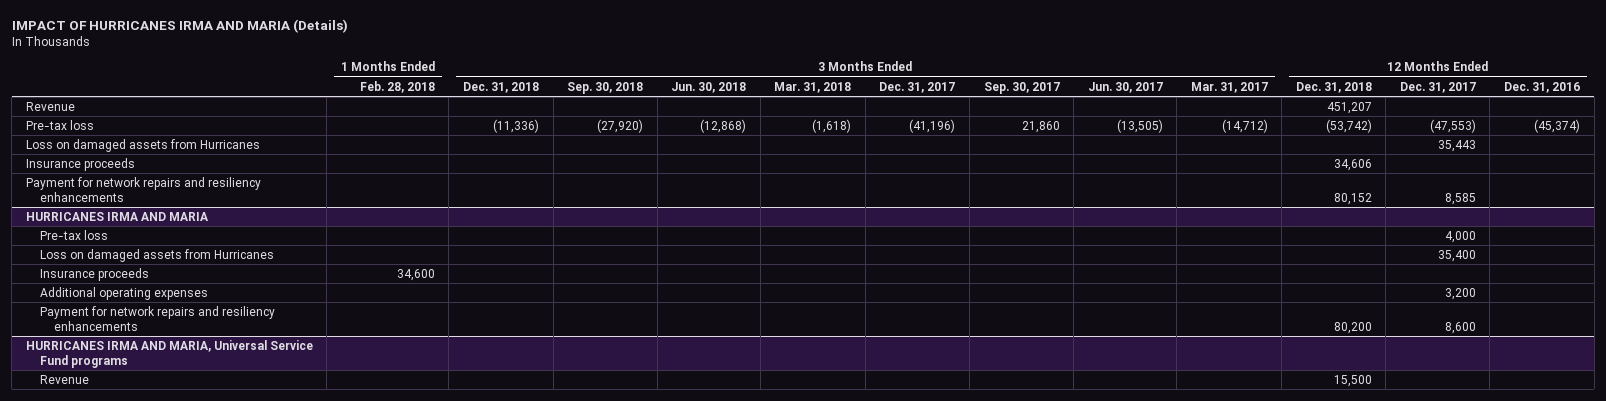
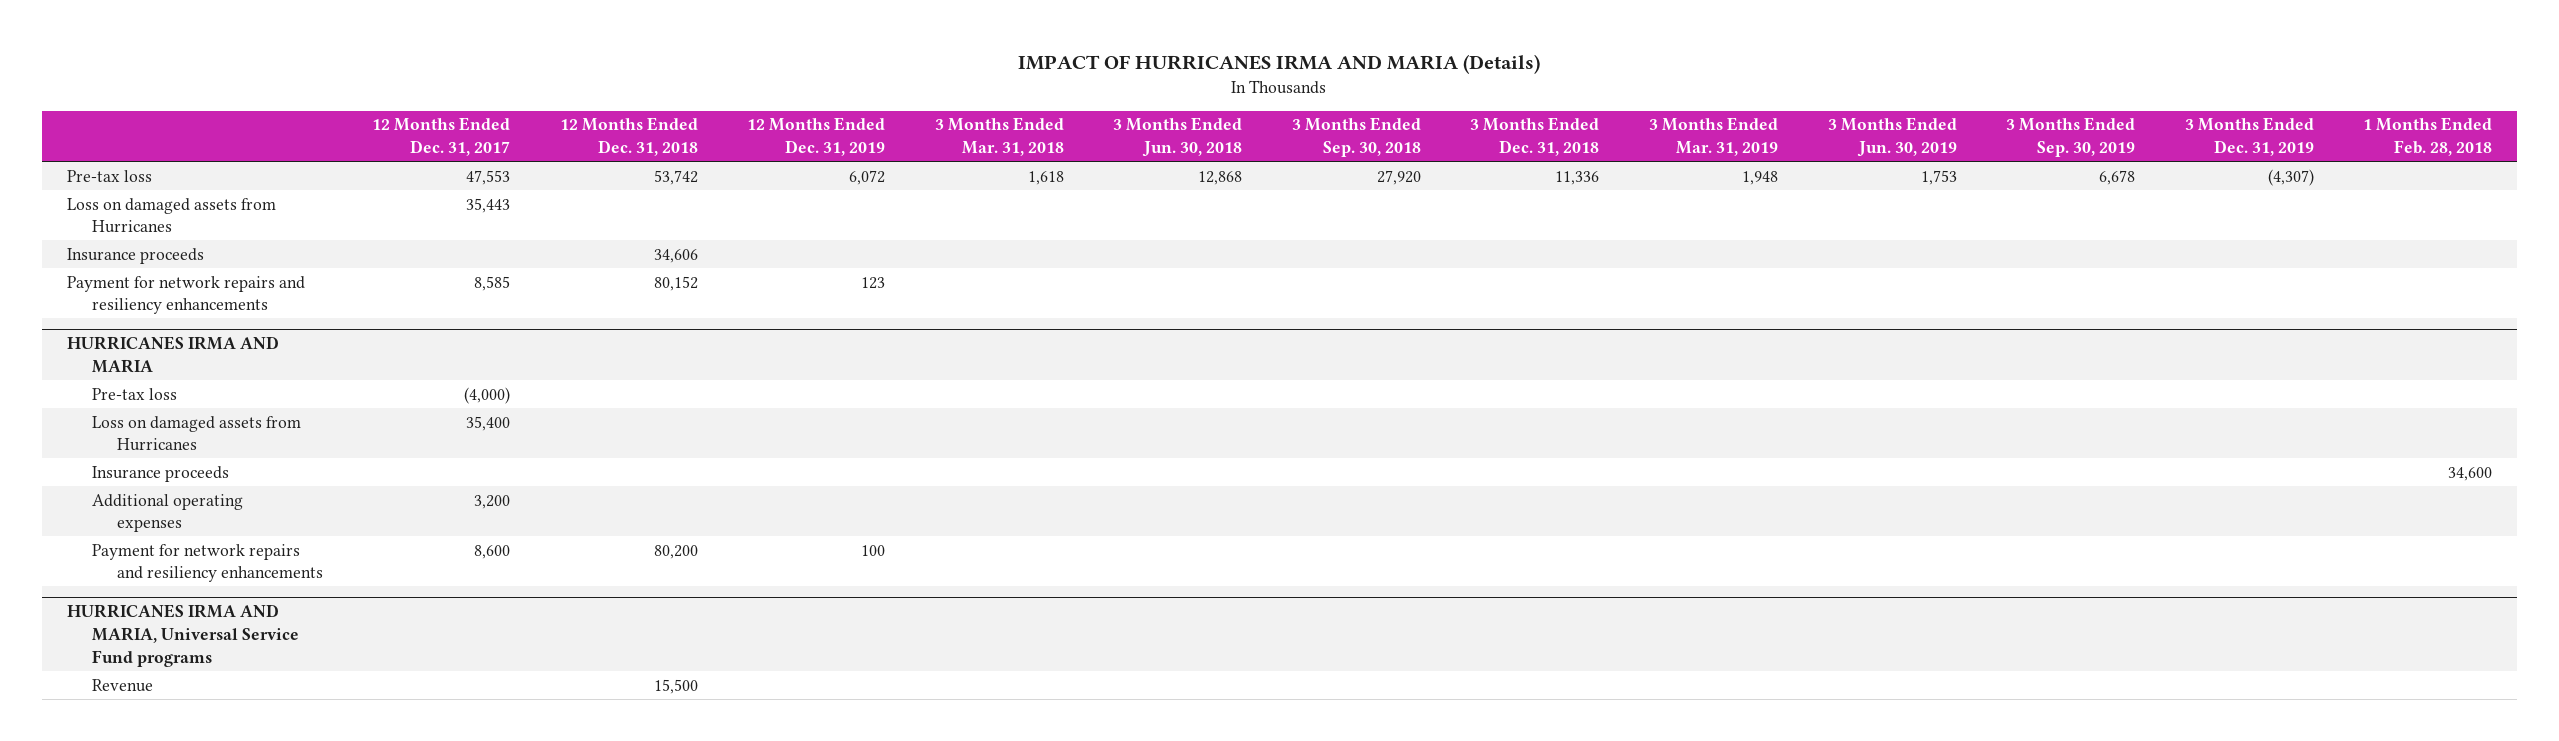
- | 1 Months Ended Feb. 28, 2018 | 3 Months Ended Dec. 31, 2018 | 3 Months Ended Sep. 30, 2018 | 3 Months Ended Jun. 30, 2018 | 3 Months Ended Mar. 31, 2018 | 3 Months Ended Dec. 31, 2017 | 3 Months Ended Sep. 30, 2017 | 3 Months Ended Jun. 30, 2017 | 3 Months Ended Mar. 31, 2017 | 12 Months Ended Dec. 31, 2018 | 12 Months Ended Dec. 31, 2017 | 12 Months Ended Dec. 31, 2016
+ | 12 Months Ended Dec. 31, 2017 | 12 Months Ended Dec. 31, 2018 | 12 Months Ended Dec. 31, 2019 | 3 Months Ended Mar. 31, 2018 | 3 Months Ended Jun. 30, 2018 | 3 Months Ended Sep. 30, 2018 | 3 Months Ended Dec. 31, 2018 | 3 Months Ended Mar. 31, 2019 | 3 Months Ended Jun. 30, 2019 | 3 Months Ended Sep. 30, 2019 | 3 Months Ended Dec. 31, 2019 | 1 Months Ended Feb. 28, 2018
- Revenue | | | | | | | | | | 451,207 | |
- Pre-tax loss | | (11,336) | (27,920) | (12,868) | (1,618) | (41,196) | 21,860 | (13,505) | (14,712) | (53,742) | (47,553) | (45,374)
+ Pre-tax loss | 47,553 | 53,742 | 6,072 | 1,618 | 12,868 | 27,920 | 11,336 | 1,948 | 1,753 | 6,678 | (4,307) |
@ HURRICANES IRMA AND MARIA
- Pre-tax loss | | | | | | | | | | | 4,000 |
+ Pre-tax loss | (4,000) | | | | | | | | | | |

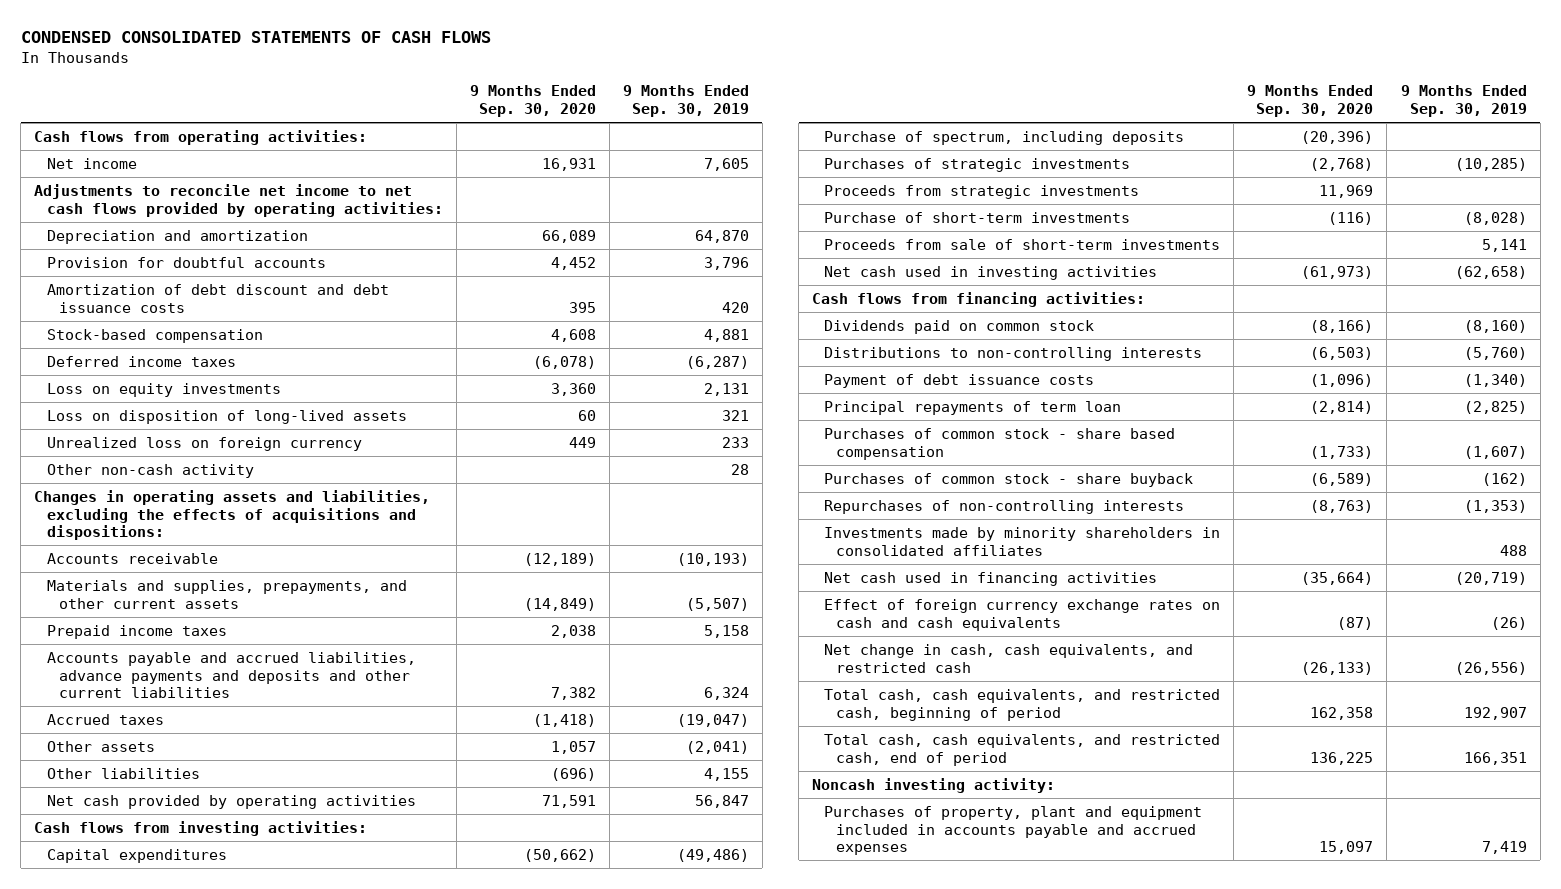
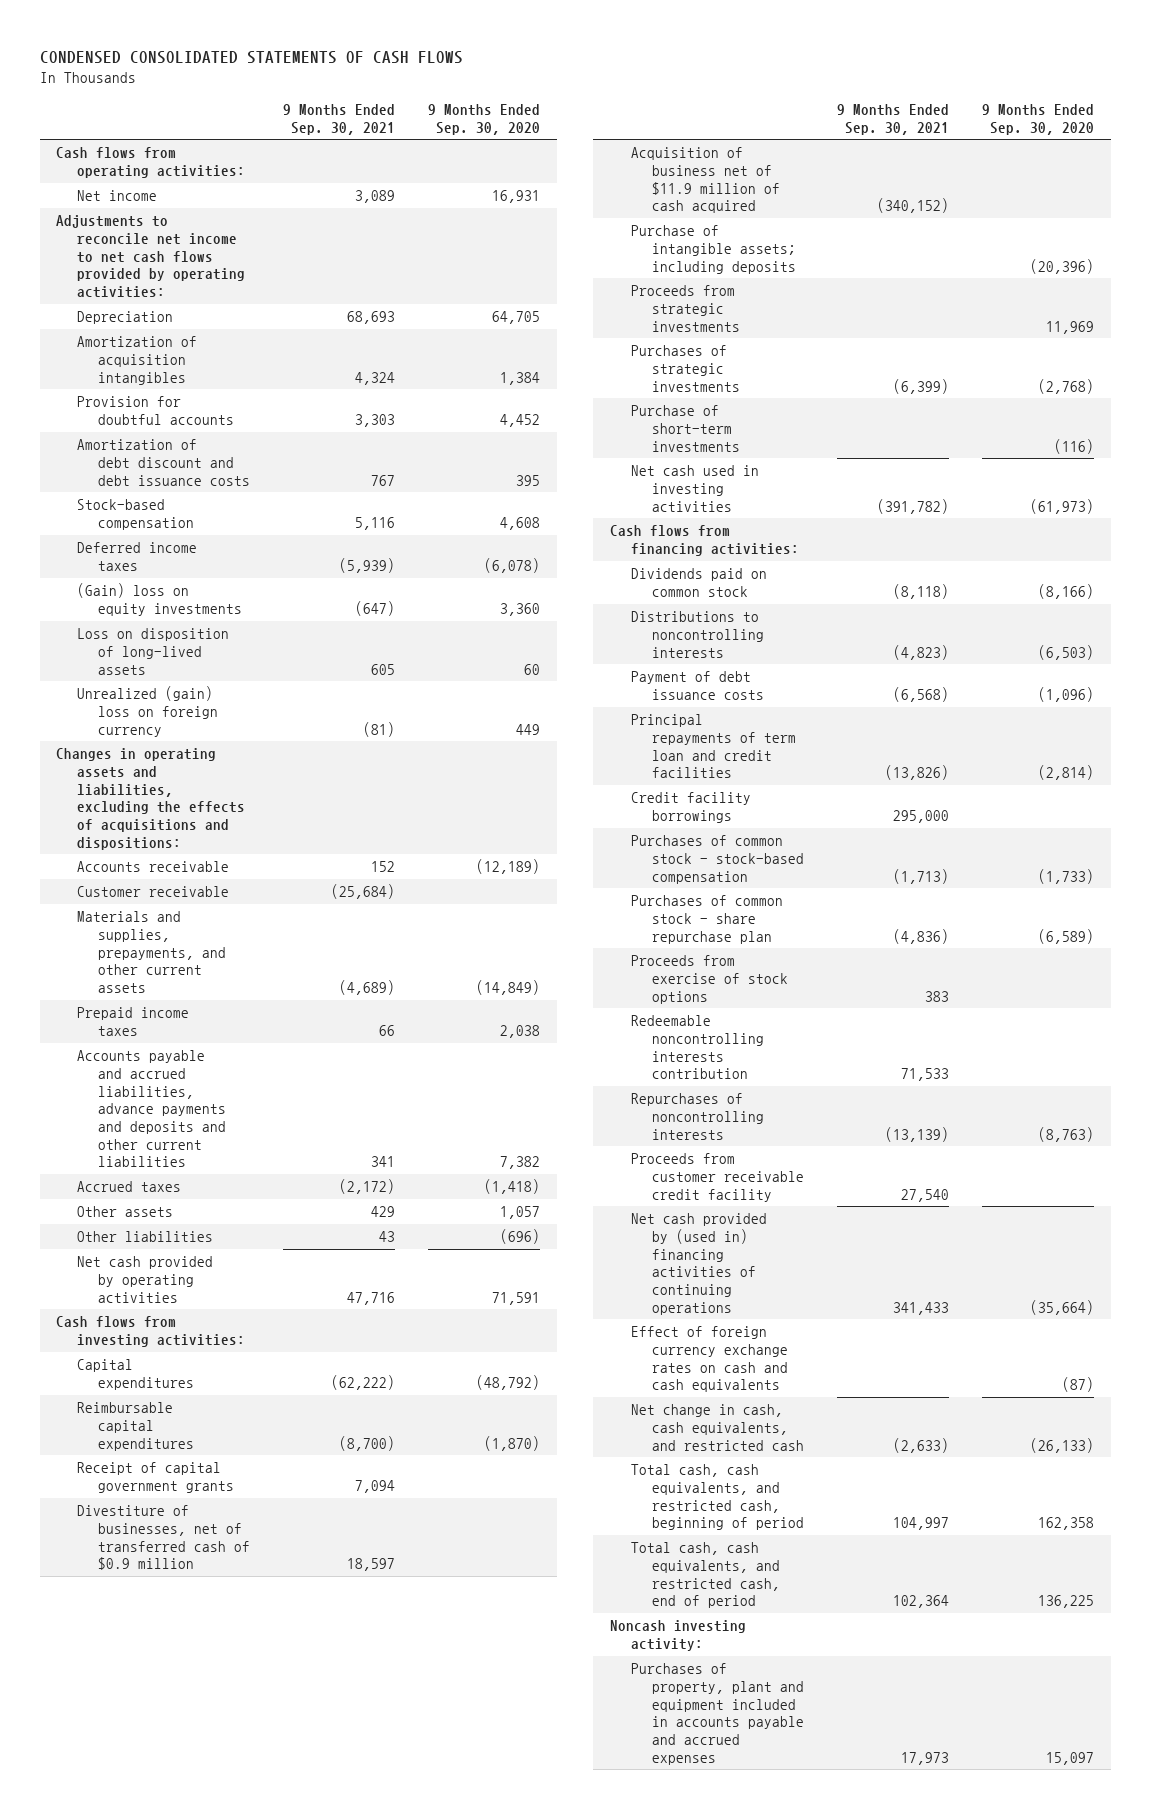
- | 9 Months Ended Sep. 30, 2020 | 9 Months Ended Sep. 30, 2019
+ | 9 Months Ended Sep. 30, 2021 | 9 Months Ended Sep. 30, 2020
- Depreciation and amortization | 66,089 | 64,870
+ Depreciation | 68,693 | 64,705
+ Amortization of acquisition intangibles | 4,324 | 1,384
- Loss on equity investments | 3,360 | 2,131
+ (Gain) loss on equity investments | (647) | 3,360
- Unrealized loss on foreign currency | 449 | 233
- Other non-cash activity | | 28
+ Unrealized (gain) loss on foreign currency | (81) | 449
+ Customer receivable | (25,684) |
- Capital expenditures | (50,662) | (49,486)
- Purchase of spectrum, including deposits | (20,396) |
+ Capital expenditures | (62,222) | (48,792)
+ Reimbursable capital expenditures | (8,700) | (1,870)
+ Receipt of capital government grants | 7,094 |
+ Divestiture of businesses, net of transferred cash of $0.9 million | 18,597 |
+ Acquisition of business net of $11.9 million of cash acquired | (340,152) |
+ Purchase of intangible assets; including deposits | | (20,396)
moved down: Purchases of strategic investments | (6,399) | (2,768)
- Proceeds from sale of short-term investments | | 5,141
- Distributions to non-controlling interests | (6,503) | (5,760)
+ Distributions to noncontrolling interests | (4,823) | (6,503)
- Principal repayments of term loan | (2,814) | (2,825)
- Purchases of common stock - share based compensation | (1,733) | (1,607)
- Purchases of common stock - share buyback | (6,589) | (162)
- Repurchases of non-controlling interests | (8,763) | (1,353)
- Investments made by minority shareholders in consolidated affiliates | | 488
- Net cash used in financing activities | (35,664) | (20,719)
+ Principal repayments of term loan and credit facilities | (13,826) | (2,814)
+ Credit facility borrowings | 295,000 |
+ Purchases of common stock - stock-based compensation | (1,713) | (1,733)
+ Purchases of common stock - share repurchase plan | (4,836) | (6,589)
+ Proceeds from exercise of stock options | 383 |
+ Redeemable noncontrolling interests contribution | 71,533 |
+ Repurchases of noncontrolling interests | (13,139) | (8,763)
+ Proceeds from customer receivable credit facility | 27,540 |
+ Net cash provided by (used in) financing activities of continuing operations | 341,433 | (35,664)

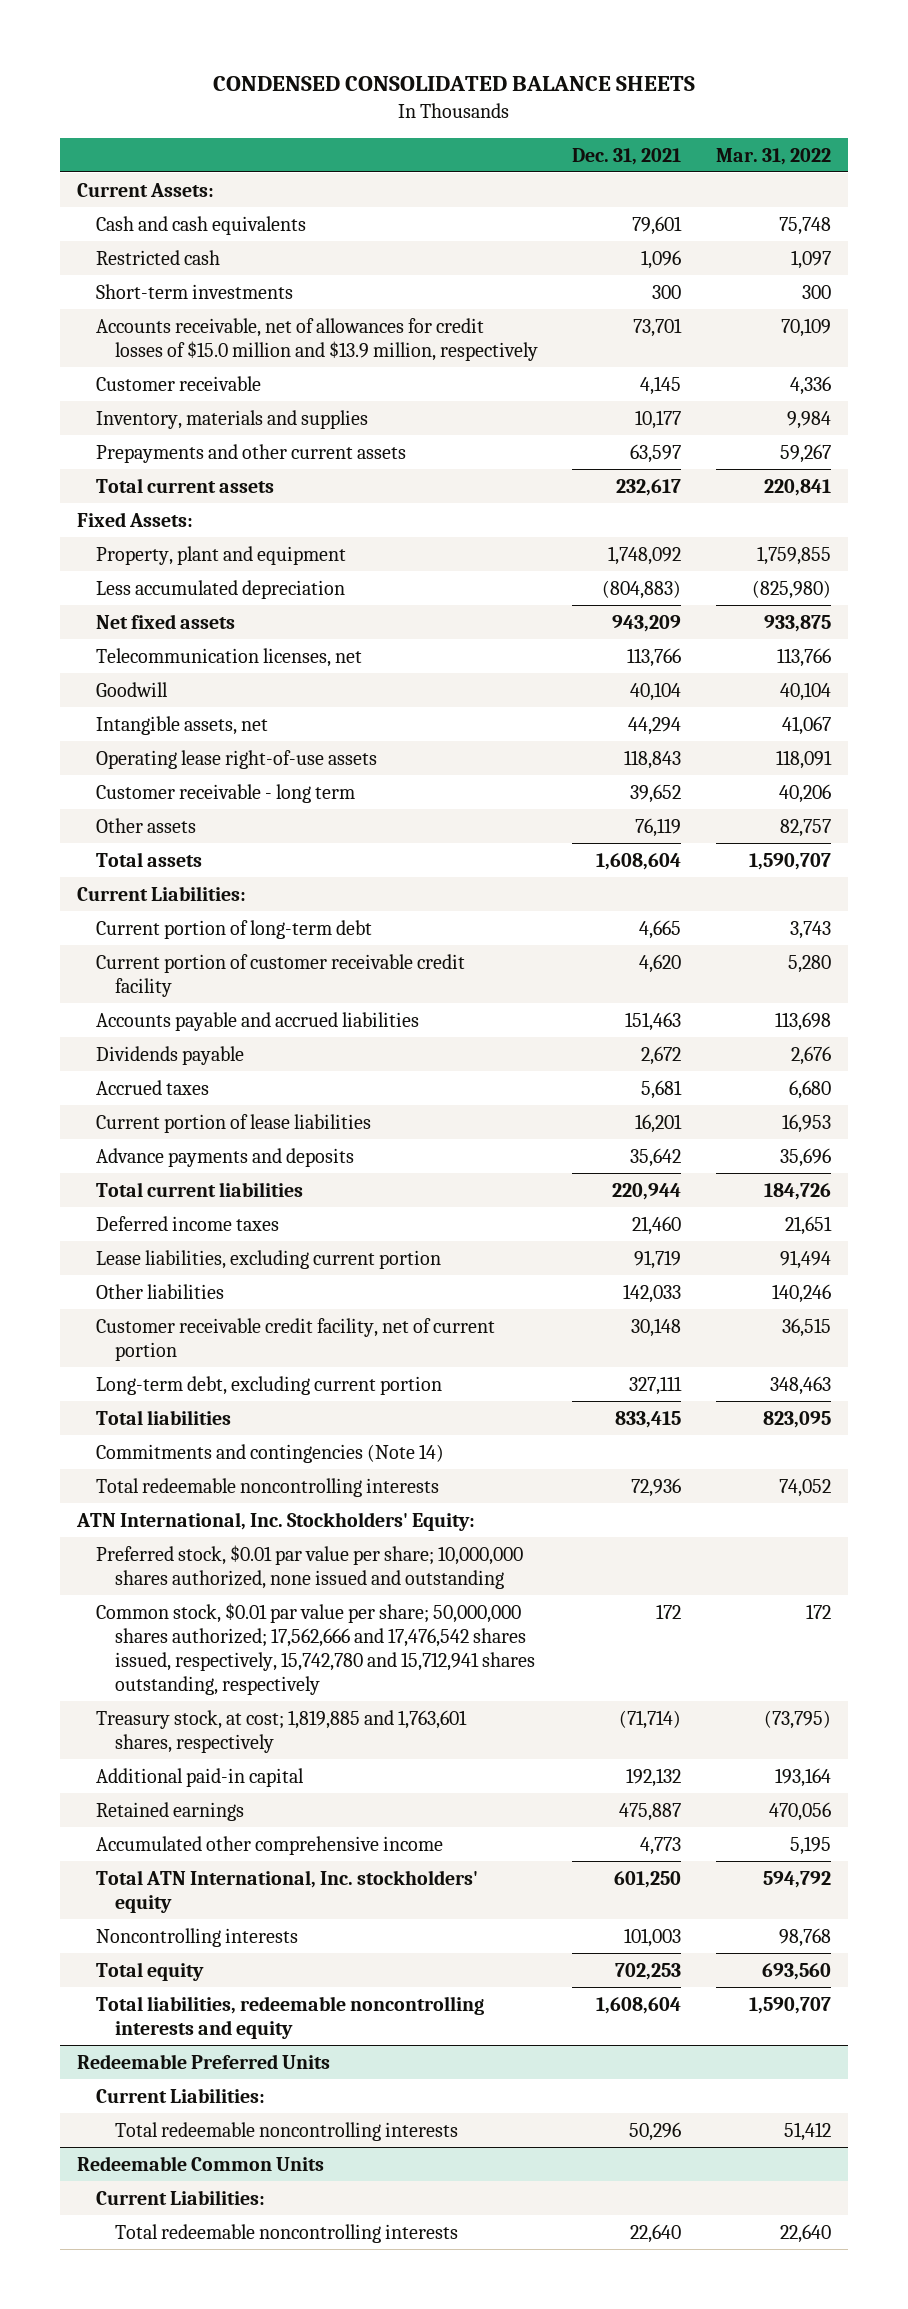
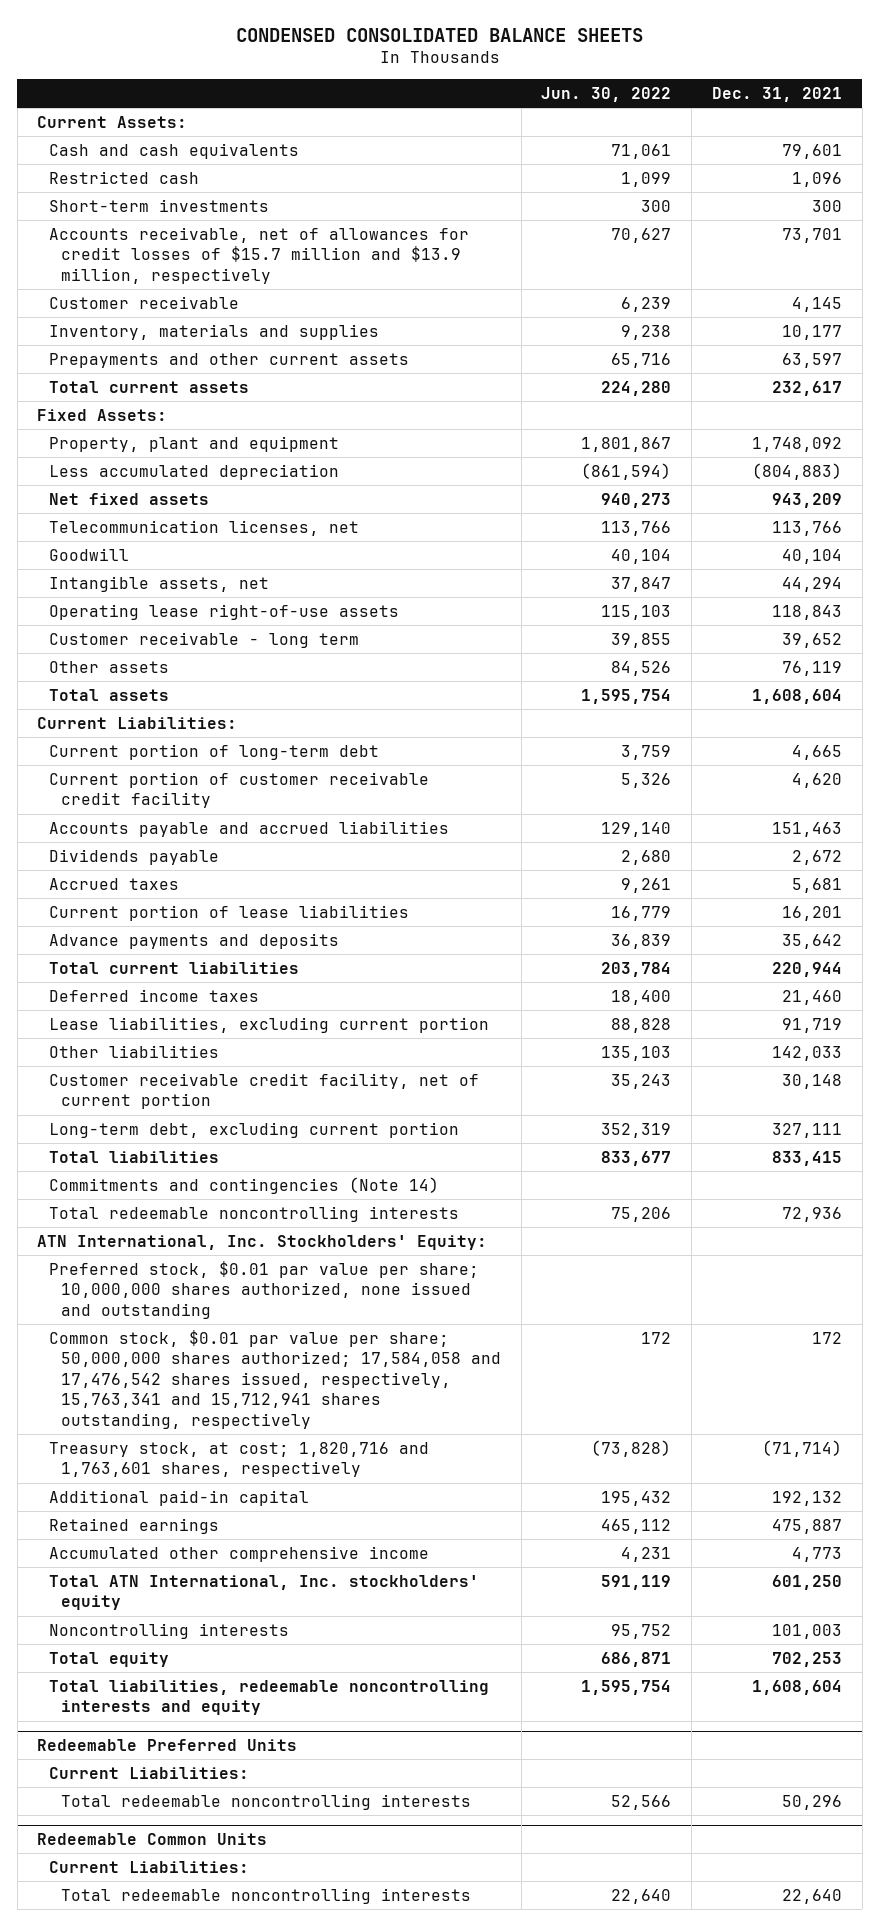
- | Dec. 31, 2021 | Mar. 31, 2022
+ | Jun. 30, 2022 | Dec. 31, 2021
- Accounts receivable, net of allowances for credit losses of $15.0 million and $13.9 million, respectively | 73,701 | 70,109
+ Accounts receivable, net of allowances for credit losses of $15.7 million and $13.9 million, respectively | 70,627 | 73,701
- Common stock, $0.01 par value per share; 50,000,000 shares authorized; 17,562,666 and 17,476,542 shares issued, respectively, 15,742,780 and 15,712,941 shares outstanding, respectively | 172 | 172
- Treasury stock, at cost; 1,819,885 and 1,763,601 shares, respectively | (71,714) | (73,795)
+ Common stock, $0.01 par value per share; 50,000,000 shares authorized; 17,584,058 and 17,476,542 shares issued, respectively, 15,763,341 and 15,712,941 shares outstanding, respectively | 172 | 172
+ Treasury stock, at cost; 1,820,716 and 1,763,601 shares, respectively | (73,828) | (71,714)

